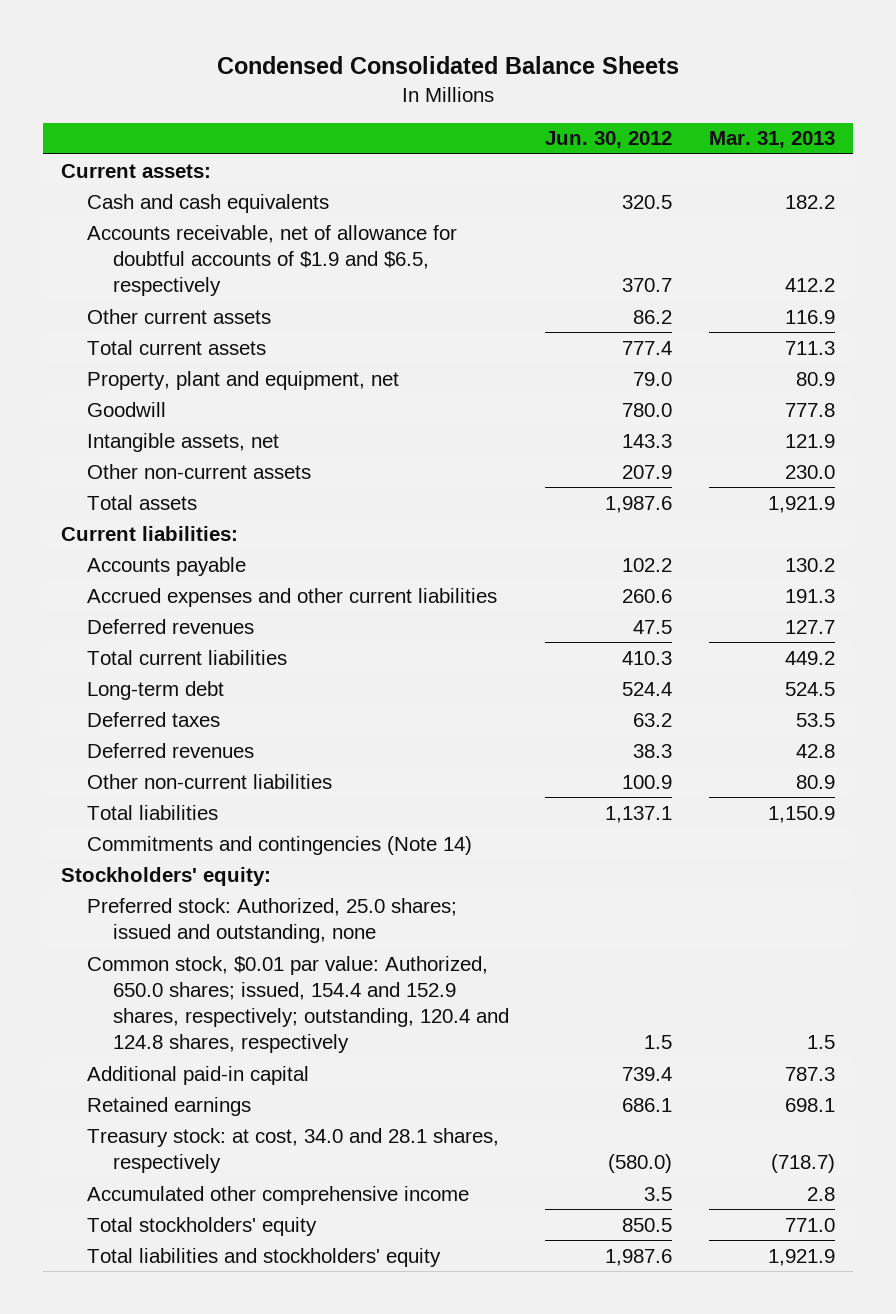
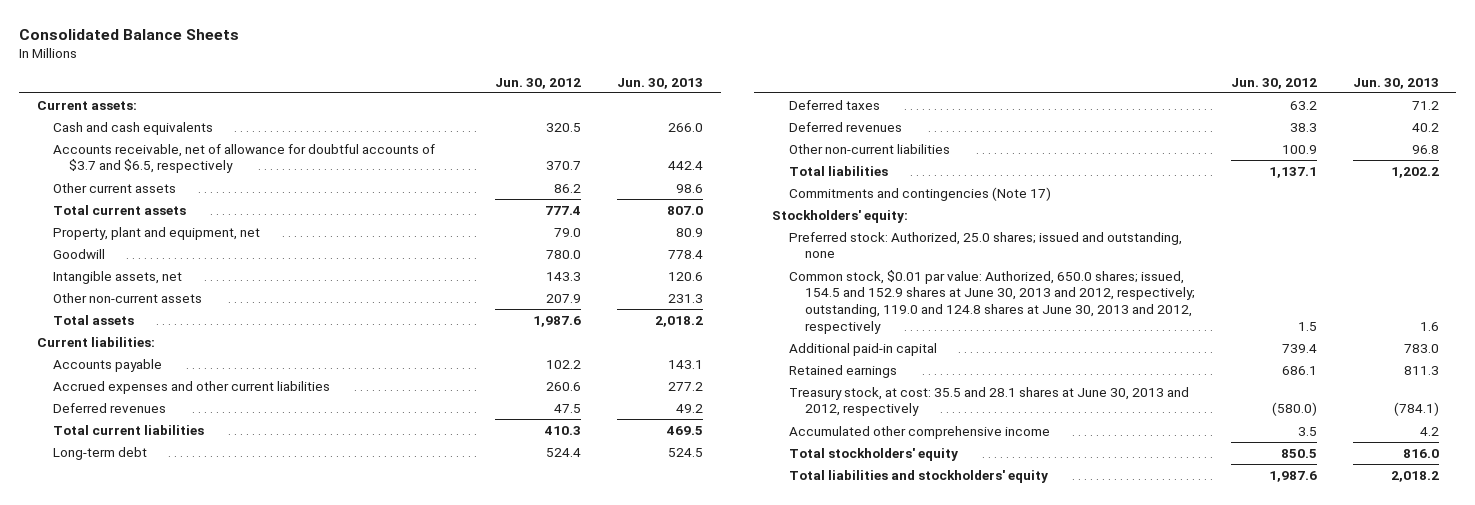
- Condensed Consolidated Balance Sheets
+ Consolidated Balance Sheets
- | Jun. 30, 2012 | Mar. 31, 2013
+ | Jun. 30, 2012 | Jun. 30, 2013
- Accounts receivable, net of allowance for doubtful accounts of $1.9 and $6.5, respectively | 370.7 | 412.2
+ Accounts receivable, net of allowance for doubtful accounts of $3.7 and $6.5, respectively | 370.7 | 442.4
- Commitments and contingencies (Note 14)
+ Commitments and contingencies (Note 17)
- Common stock, $0.01 par value: Authorized, 650.0 shares; issued, 154.4 and 152.9 shares, respectively; outstanding, 120.4 and 124.8 shares, respectively | 1.5 | 1.5
+ Common stock, $0.01 par value: Authorized, 650.0 shares; issued, 154.5 and 152.9 shares at June 30, 2013 and 2012, respectively; outstanding, 119.0 and 124.8 shares at June 30, 2013 and 2012, respectively | 1.5 | 1.6
- Treasury stock: at cost, 34.0 and 28.1 shares, respectively | (580.0) | (718.7)
+ Treasury stock, at cost: 35.5 and 28.1 shares at June 30, 2013 and 2012, respectively | (580.0) | (784.1)

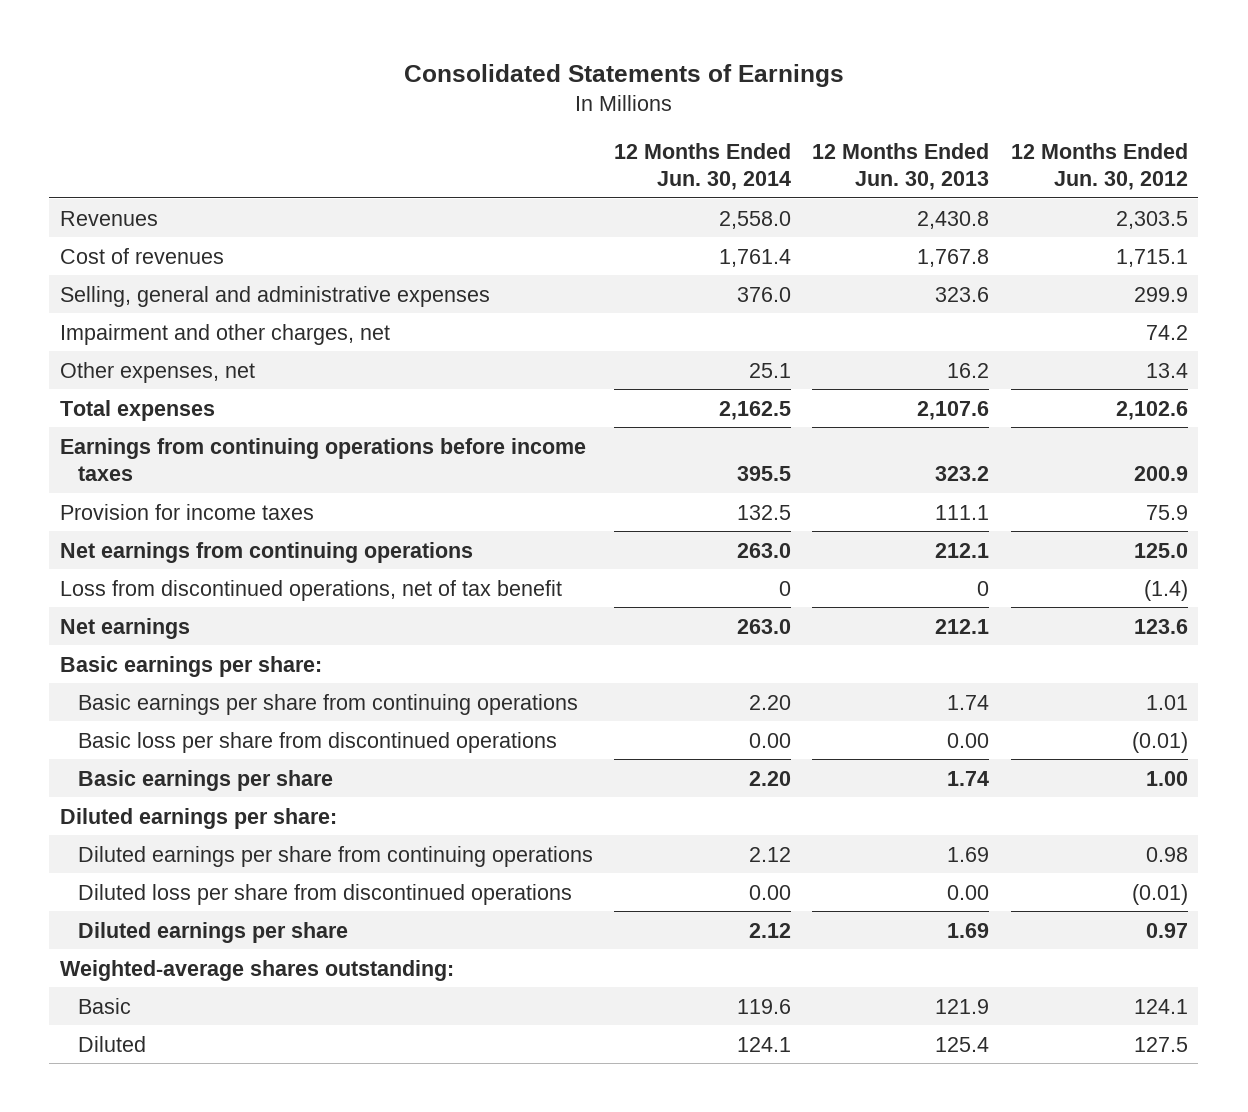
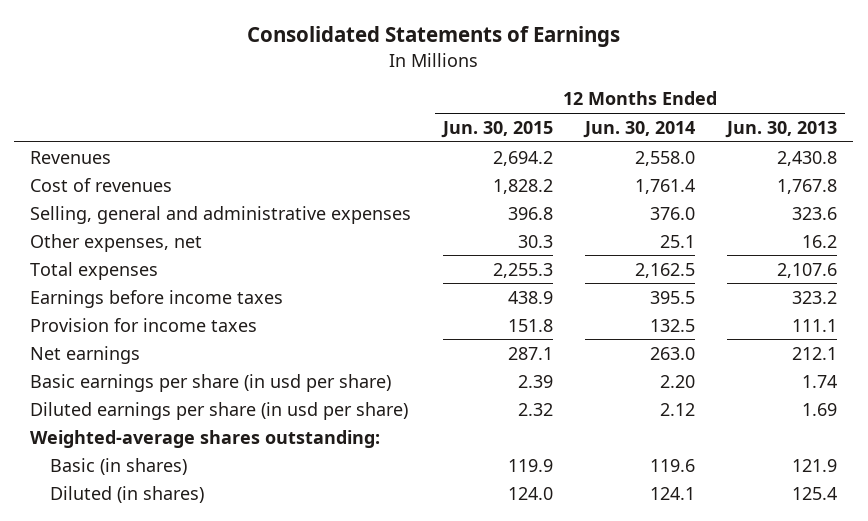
- | 12 Months Ended Jun. 30, 2014 | 12 Months Ended Jun. 30, 2013 | 12 Months Ended Jun. 30, 2012
+ | 12 Months Ended Jun. 30, 2015 | 12 Months Ended Jun. 30, 2014 | 12 Months Ended Jun. 30, 2013
- Impairment and other charges, net | | | 74.2
- Earnings from continuing operations before income taxes | 395.5 | 323.2 | 200.9
+ Earnings before income taxes | 438.9 | 395.5 | 323.2
- Net earnings from continuing operations | 263.0 | 212.1 | 125.0
- Loss from discontinued operations, net of tax benefit | 0 | 0 | (1.4)
- Basic earnings per share:
- Basic earnings per share from continuing operations | 2.20 | 1.74 | 1.01
- Basic loss per share from discontinued operations | 0.00 | 0.00 | (0.01)
- Basic earnings per share | 2.20 | 1.74 | 1.00
- Diluted earnings per share:
- Diluted earnings per share from continuing operations | 2.12 | 1.69 | 0.98
- Diluted loss per share from discontinued operations | 0.00 | 0.00 | (0.01)
- Diluted earnings per share | 2.12 | 1.69 | 0.97
+ Basic earnings per share (in usd per share) | 2.39 | 2.20 | 1.74
+ Diluted earnings per share (in usd per share) | 2.32 | 2.12 | 1.69
- Basic | 119.6 | 121.9 | 124.1
- Diluted | 124.1 | 125.4 | 127.5
+ Basic (in shares) | 119.9 | 119.6 | 121.9
+ Diluted (in shares) | 124.0 | 124.1 | 125.4

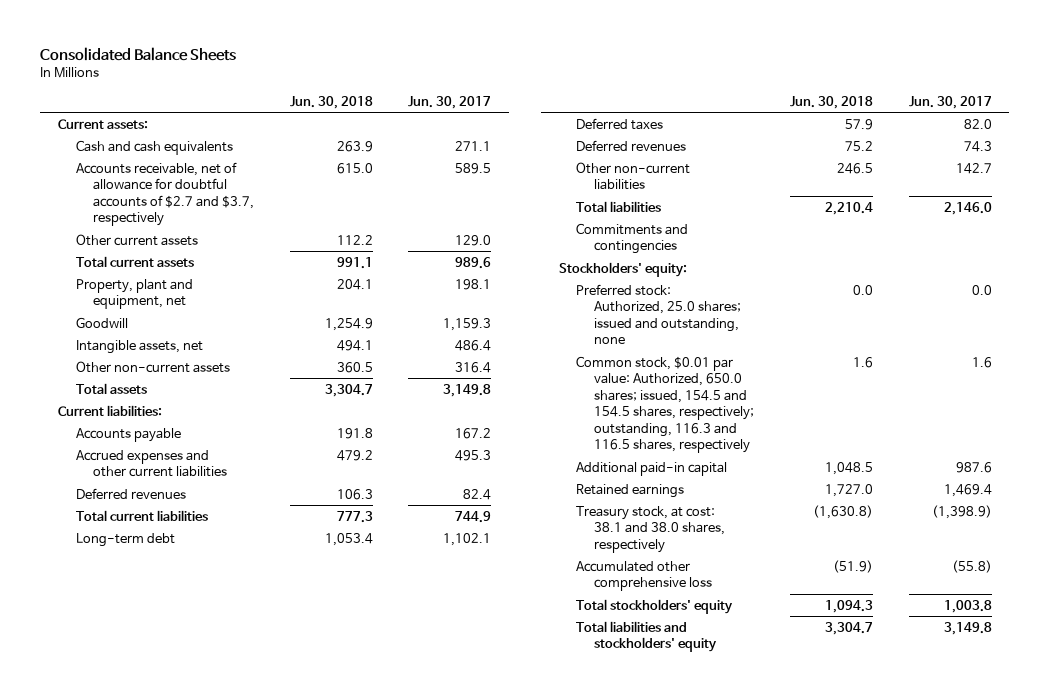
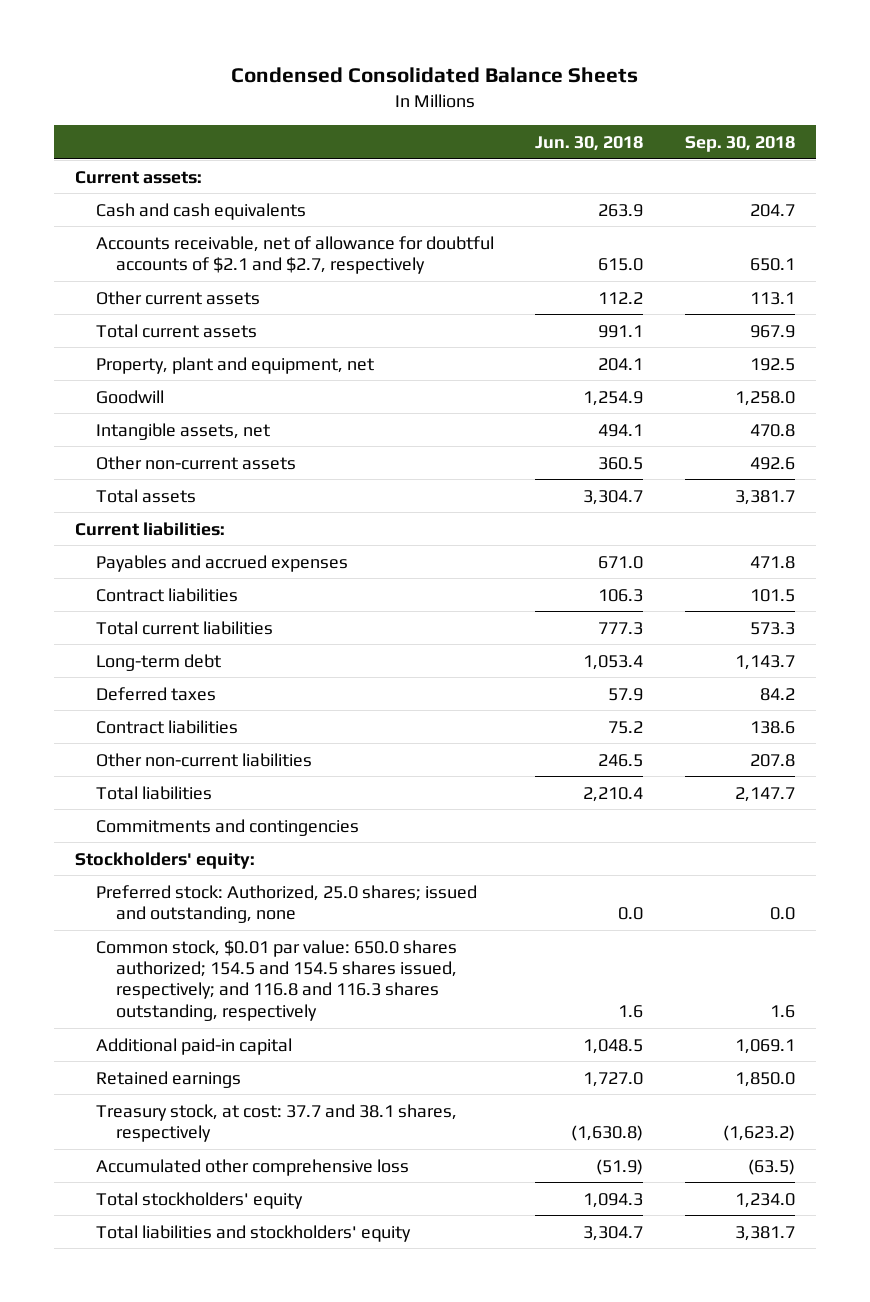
- Consolidated Balance Sheets
+ Condensed Consolidated Balance Sheets
- | Jun. 30, 2018 | Jun. 30, 2017
+ | Jun. 30, 2018 | Sep. 30, 2018
- Accounts receivable, net of allowance for doubtful accounts of $2.7 and $3.7, respectively | 615.0 | 589.5
+ Accounts receivable, net of allowance for doubtful accounts of $2.1 and $2.7, respectively | 615.0 | 650.1
- Accounts payable | 191.8 | 167.2
- Accrued expenses and other current liabilities | 479.2 | 495.3
- Deferred revenues | 106.3 | 82.4
+ Payables and accrued expenses | 671.0 | 471.8
+ Contract liabilities | 106.3 | 101.5
- Deferred revenues | 75.2 | 74.3
+ Contract liabilities | 75.2 | 138.6
- Common stock, $0.01 par value: Authorized, 650.0 shares; issued, 154.5 and 154.5 shares, respectively; outstanding, 116.3 and 116.5 shares, respectively | 1.6 | 1.6
+ Common stock, $0.01 par value: 650.0 shares authorized; 154.5 and 154.5 shares issued, respectively; and 116.8 and 116.3 shares outstanding, respectively | 1.6 | 1.6
- Treasury stock, at cost: 38.1 and 38.0 shares, respectively | (1,630.8) | (1,398.9)
+ Treasury stock, at cost: 37.7 and 38.1 shares, respectively | (1,630.8) | (1,623.2)

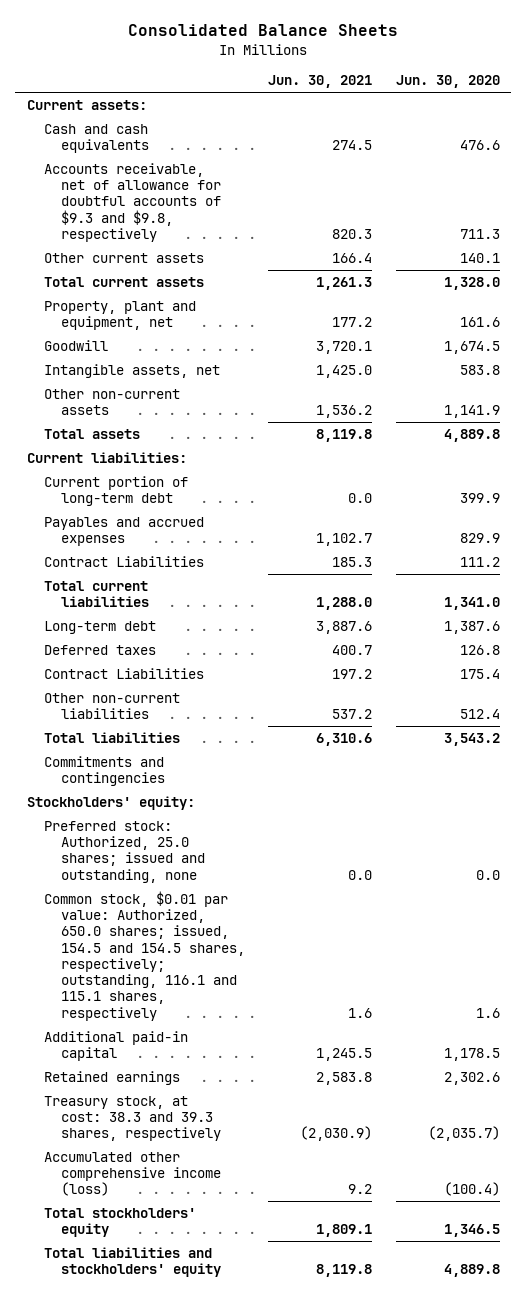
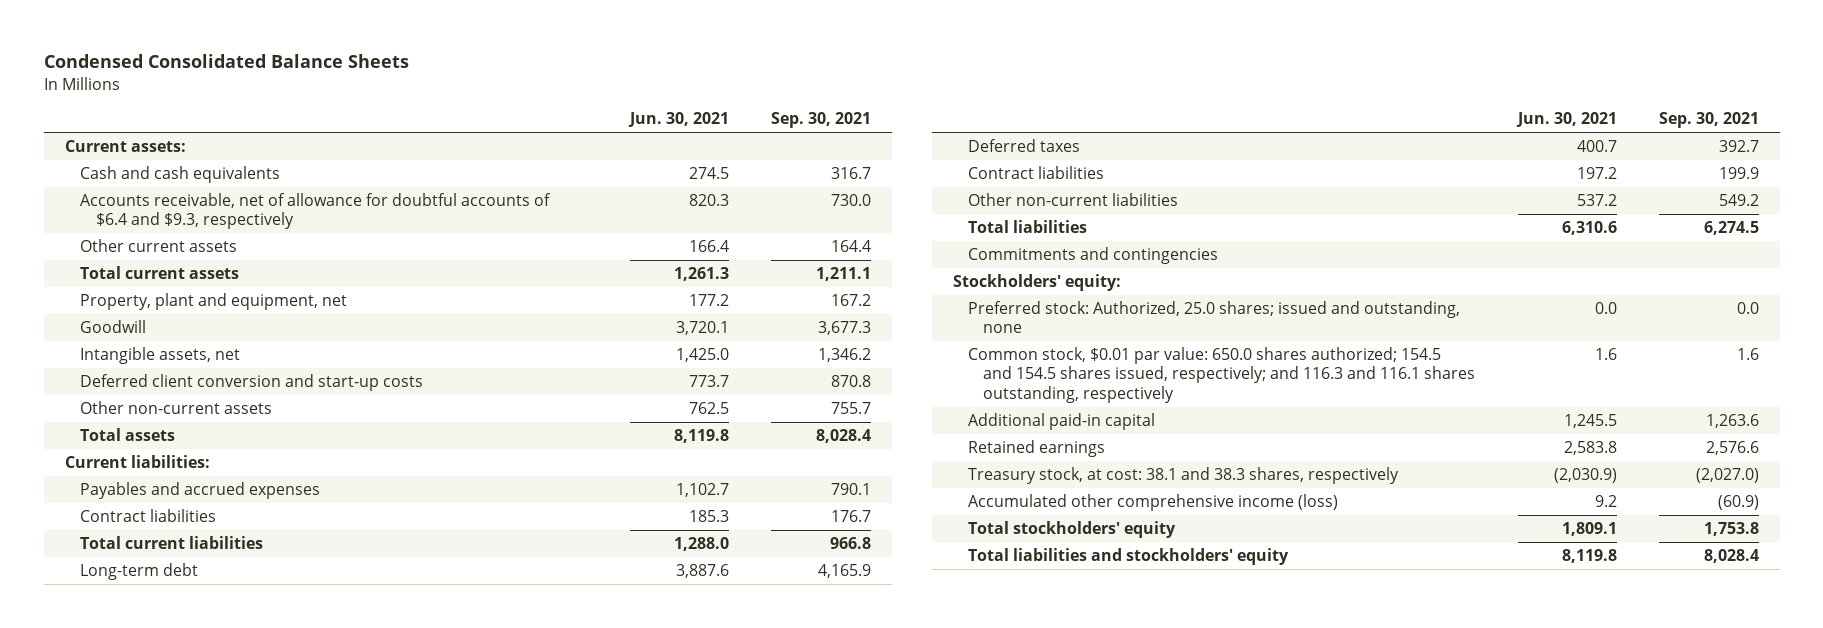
- Consolidated Balance Sheets
+ Condensed Consolidated Balance Sheets
- | Jun. 30, 2021 | Jun. 30, 2020
+ | Jun. 30, 2021 | Sep. 30, 2021
- Accounts receivable, net of allowance for doubtful accounts of $9.3 and $9.8, respectively | 820.3 | 711.3
+ Accounts receivable, net of allowance for doubtful accounts of $6.4 and $9.3, respectively | 820.3 | 730.0
- Other non-current assets | 1,536.2 | 1,141.9
+ Deferred client conversion and start-up costs | 773.7 | 870.8
+ Other non-current assets | 762.5 | 755.7
- Current portion of long-term debt | 0.0 | 399.9
- Contract Liabilities | 185.3 | 111.2
+ Contract liabilities | 185.3 | 176.7
- Contract Liabilities | 197.2 | 175.4
+ Contract liabilities | 197.2 | 199.9
- Common stock, $0.01 par value: Authorized, 650.0 shares; issued, 154.5 and 154.5 shares, respectively; outstanding, 116.1 and 115.1 shares, respectively | 1.6 | 1.6
+ Common stock, $0.01 par value: 650.0 shares authorized; 154.5 and 154.5 shares issued, respectively; and 116.3 and 116.1 shares outstanding, respectively | 1.6 | 1.6
- Treasury stock, at cost: 38.3 and 39.3 shares, respectively | (2,030.9) | (2,035.7)
+ Treasury stock, at cost: 38.1 and 38.3 shares, respectively | (2,030.9) | (2,027.0)

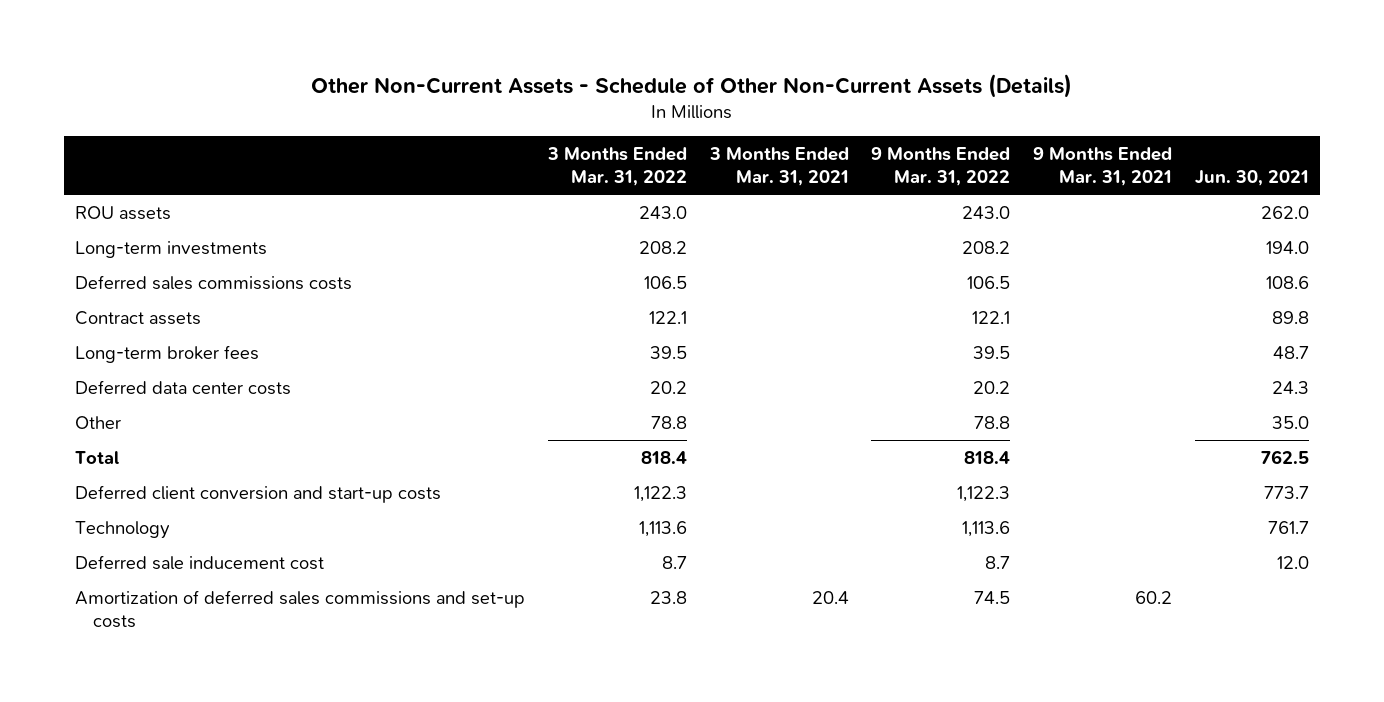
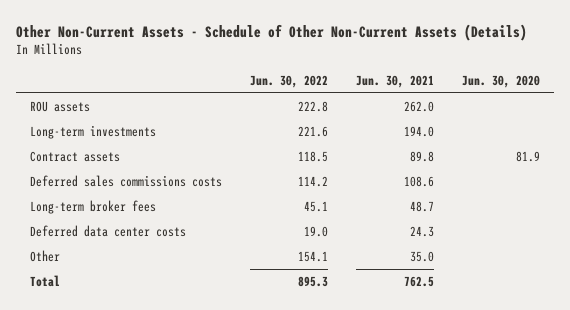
- | 3 Months Ended Mar. 31, 2022 | 3 Months Ended Mar. 31, 2021 | 9 Months Ended Mar. 31, 2022 | 9 Months Ended Mar. 31, 2021 | Jun. 30, 2021
+ | Jun. 30, 2022 | Jun. 30, 2021 | Jun. 30, 2020
moved down: Deferred sales commissions costs | 114.2 | 108.6 |
- Deferred client conversion and start-up costs | 1,122.3 | | 1,122.3 | | 773.7
- Technology | 1,113.6 | | 1,113.6 | | 761.7
- Deferred sale inducement cost | 8.7 | | 8.7 | | 12.0
- Amortization of deferred sales commissions and set-up costs | 23.8 | 20.4 | 74.5 | 60.2 |

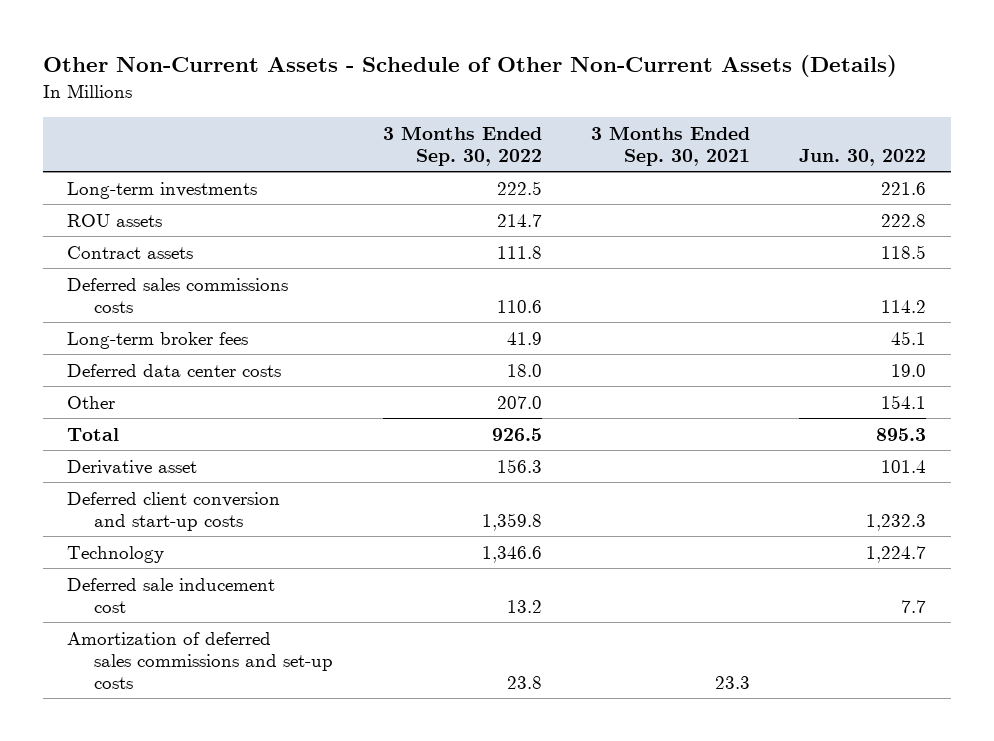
- | Jun. 30, 2022 | Jun. 30, 2021 | Jun. 30, 2020
+ | 3 Months Ended Sep. 30, 2022 | 3 Months Ended Sep. 30, 2021 | Jun. 30, 2022
moved down: ROU assets | 214.7 | | 222.8
+ Derivative asset | 156.3 | | 101.4
+ Deferred client conversion and start-up costs | 1,359.8 | | 1,232.3
+ Technology | 1,346.6 | | 1,224.7
+ Deferred sale inducement cost | 13.2 | | 7.7
+ Amortization of deferred sales commissions and set-up costs | 23.8 | 23.3 |

